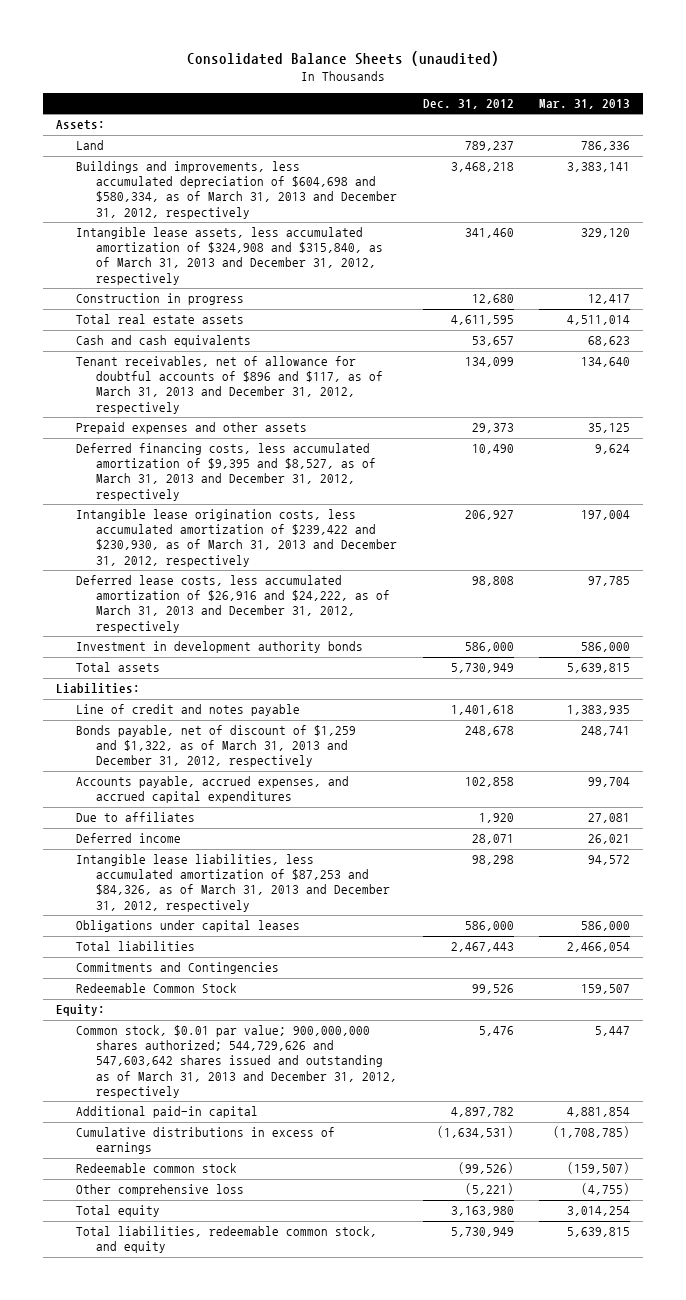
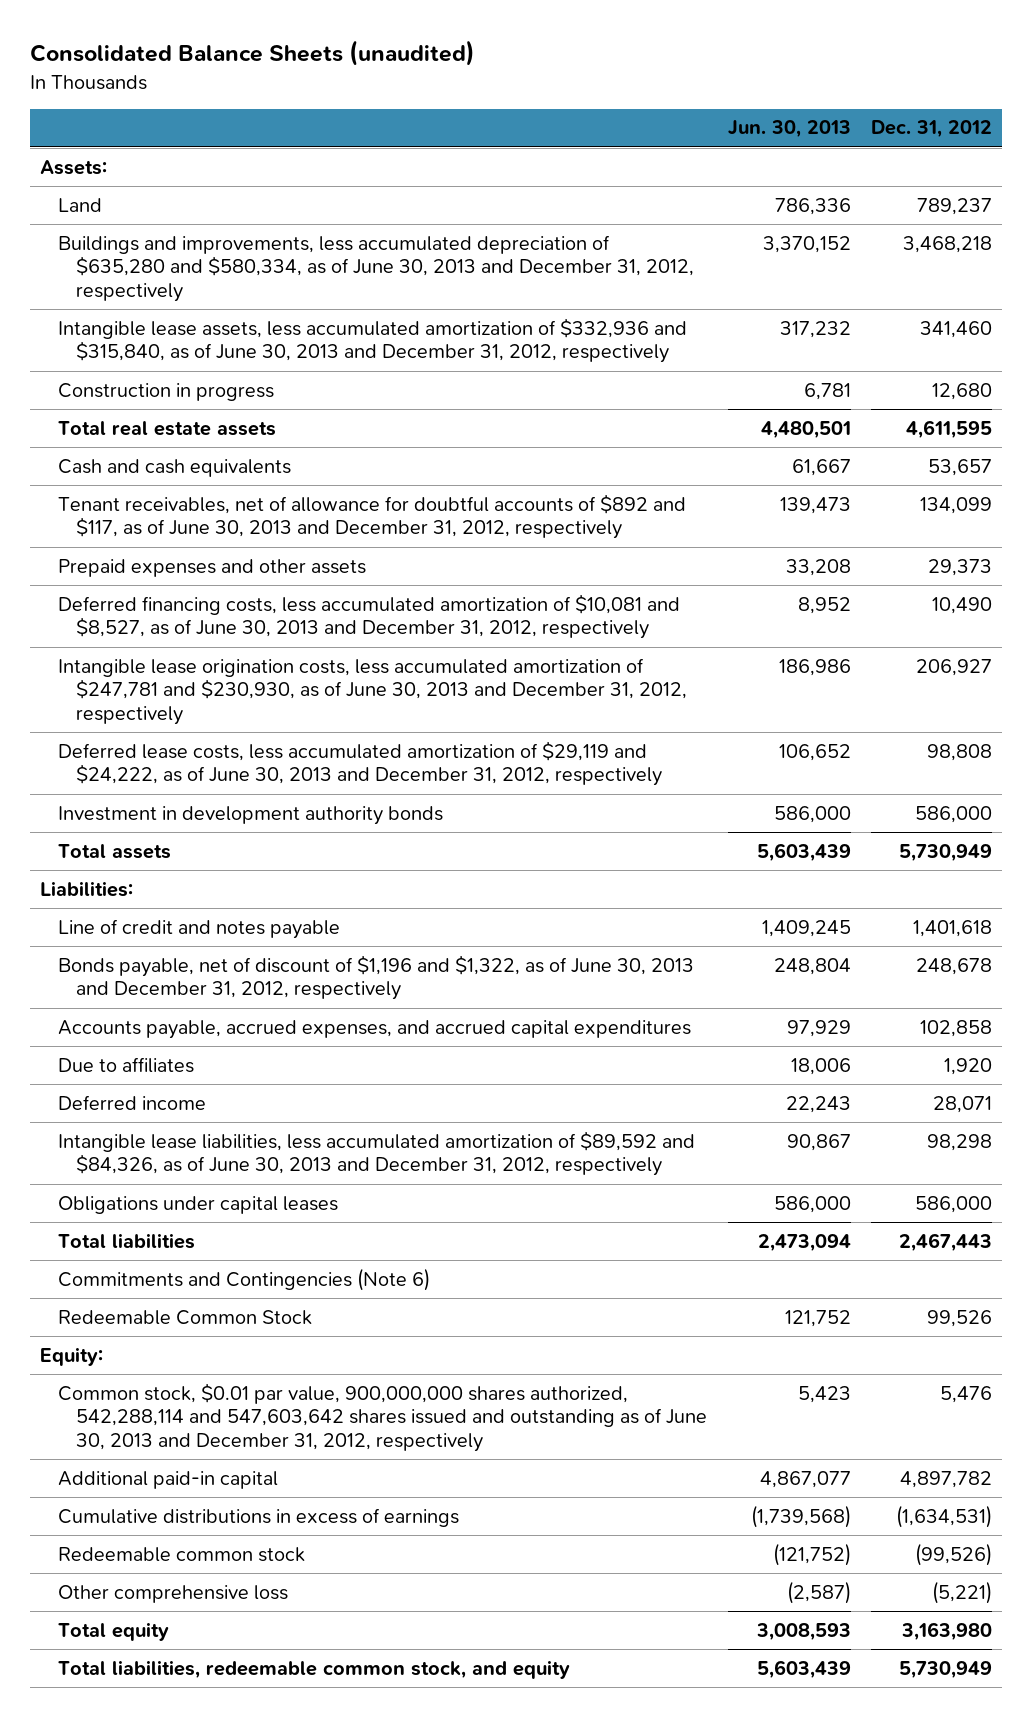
- | Dec. 31, 2012 | Mar. 31, 2013
+ | Jun. 30, 2013 | Dec. 31, 2012
- Buildings and improvements, less accumulated depreciation of $604,698 and $580,334, as of March 31, 2013 and December 31, 2012, respectively | 3,468,218 | 3,383,141
- Intangible lease assets, less accumulated amortization of $324,908 and $315,840, as of March 31, 2013 and December 31, 2012, respectively | 341,460 | 329,120
+ Buildings and improvements, less accumulated depreciation of $635,280 and $580,334, as of June 30, 2013 and December 31, 2012, respectively | 3,370,152 | 3,468,218
+ Intangible lease assets, less accumulated amortization of $332,936 and $315,840, as of June 30, 2013 and December 31, 2012, respectively | 317,232 | 341,460
- Tenant receivables, net of allowance for doubtful accounts of $896 and $117, as of March 31, 2013 and December 31, 2012, respectively | 134,099 | 134,640
+ Tenant receivables, net of allowance for doubtful accounts of $892 and $117, as of June 30, 2013 and December 31, 2012, respectively | 139,473 | 134,099
- Deferred financing costs, less accumulated amortization of $9,395 and $8,527, as of March 31, 2013 and December 31, 2012, respectively | 10,490 | 9,624
- Intangible lease origination costs, less accumulated amortization of $239,422 and $230,930, as of March 31, 2013 and December 31, 2012, respectively | 206,927 | 197,004
- Deferred lease costs, less accumulated amortization of $26,916 and $24,222, as of March 31, 2013 and December 31, 2012, respectively | 98,808 | 97,785
+ Deferred financing costs, less accumulated amortization of $10,081 and $8,527, as of June 30, 2013 and December 31, 2012, respectively | 8,952 | 10,490
+ Intangible lease origination costs, less accumulated amortization of $247,781 and $230,930, as of June 30, 2013 and December 31, 2012, respectively | 186,986 | 206,927
+ Deferred lease costs, less accumulated amortization of $29,119 and $24,222, as of June 30, 2013 and December 31, 2012, respectively | 106,652 | 98,808
- Bonds payable, net of discount of $1,259 and $1,322, as of March 31, 2013 and December 31, 2012, respectively | 248,678 | 248,741
+ Bonds payable, net of discount of $1,196 and $1,322, as of June 30, 2013 and December 31, 2012, respectively | 248,804 | 248,678
- Intangible lease liabilities, less accumulated amortization of $87,253 and $84,326, as of March 31, 2013 and December 31, 2012, respectively | 98,298 | 94,572
+ Intangible lease liabilities, less accumulated amortization of $89,592 and $84,326, as of June 30, 2013 and December 31, 2012, respectively | 90,867 | 98,298
- Commitments and Contingencies
+ Commitments and Contingencies (Note 6)
- Common stock, $0.01 par value; 900,000,000 shares authorized; 544,729,626 and 547,603,642 shares issued and outstanding as of March 31, 2013 and December 31, 2012, respectively | 5,476 | 5,447
+ Common stock, $0.01 par value, 900,000,000 shares authorized, 542,288,114 and 547,603,642 shares issued and outstanding as of June 30, 2013 and December 31, 2012, respectively | 5,423 | 5,476

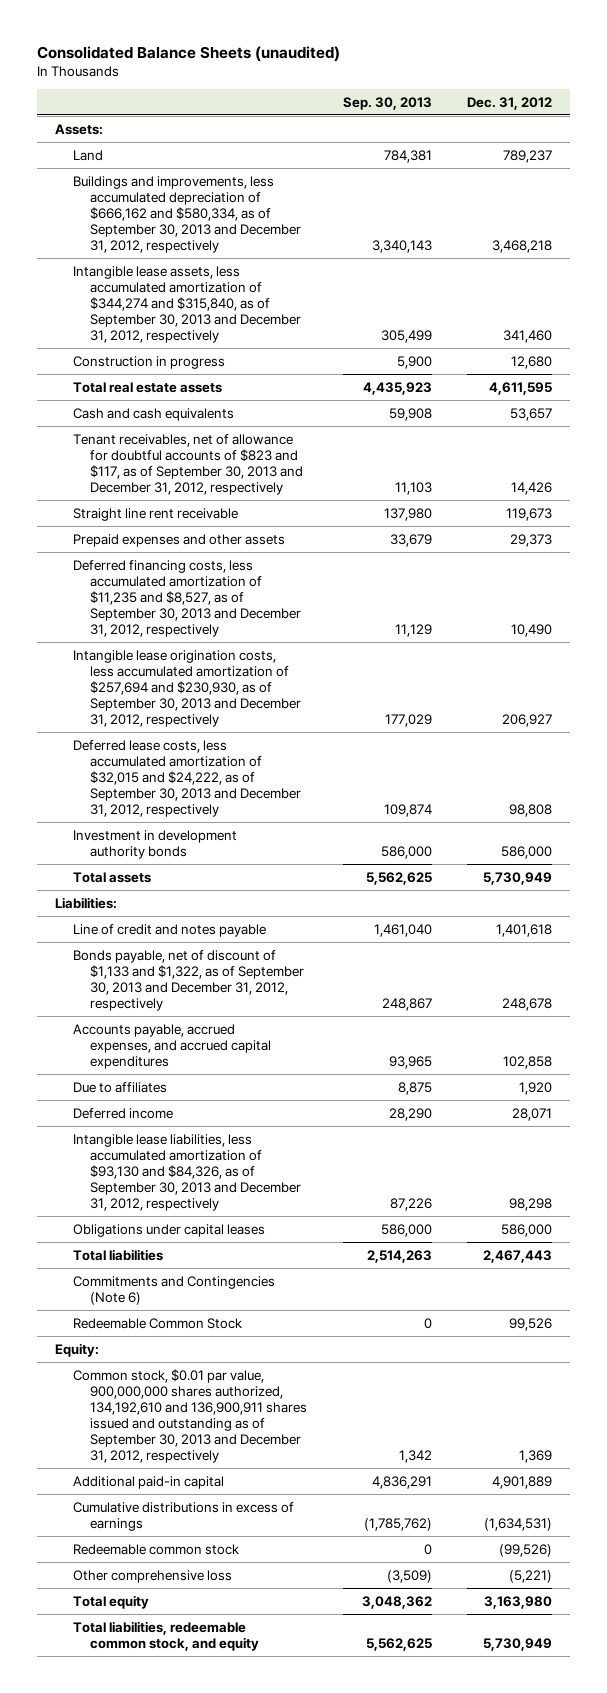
- | Jun. 30, 2013 | Dec. 31, 2012
+ | Sep. 30, 2013 | Dec. 31, 2012
- Buildings and improvements, less accumulated depreciation of $635,280 and $580,334, as of June 30, 2013 and December 31, 2012, respectively | 3,370,152 | 3,468,218
- Intangible lease assets, less accumulated amortization of $332,936 and $315,840, as of June 30, 2013 and December 31, 2012, respectively | 317,232 | 341,460
+ Buildings and improvements, less accumulated depreciation of $666,162 and $580,334, as of September 30, 2013 and December 31, 2012, respectively | 3,340,143 | 3,468,218
+ Intangible lease assets, less accumulated amortization of $344,274 and $315,840, as of September 30, 2013 and December 31, 2012, respectively | 305,499 | 341,460
- Tenant receivables, net of allowance for doubtful accounts of $892 and $117, as of June 30, 2013 and December 31, 2012, respectively | 139,473 | 134,099
+ Tenant receivables, net of allowance for doubtful accounts of $823 and $117, as of September 30, 2013 and December 31, 2012, respectively | 11,103 | 14,426
+ Straight line rent receivable | 137,980 | 119,673
- Deferred financing costs, less accumulated amortization of $10,081 and $8,527, as of June 30, 2013 and December 31, 2012, respectively | 8,952 | 10,490
- Intangible lease origination costs, less accumulated amortization of $247,781 and $230,930, as of June 30, 2013 and December 31, 2012, respectively | 186,986 | 206,927
- Deferred lease costs, less accumulated amortization of $29,119 and $24,222, as of June 30, 2013 and December 31, 2012, respectively | 106,652 | 98,808
+ Deferred financing costs, less accumulated amortization of $11,235 and $8,527, as of September 30, 2013 and December 31, 2012, respectively | 11,129 | 10,490
+ Intangible lease origination costs, less accumulated amortization of $257,694 and $230,930, as of September 30, 2013 and December 31, 2012, respectively | 177,029 | 206,927
+ Deferred lease costs, less accumulated amortization of $32,015 and $24,222, as of September 30, 2013 and December 31, 2012, respectively | 109,874 | 98,808
- Bonds payable, net of discount of $1,196 and $1,322, as of June 30, 2013 and December 31, 2012, respectively | 248,804 | 248,678
+ Bonds payable, net of discount of $1,133 and $1,322, as of September 30, 2013 and December 31, 2012, respectively | 248,867 | 248,678
- Intangible lease liabilities, less accumulated amortization of $89,592 and $84,326, as of June 30, 2013 and December 31, 2012, respectively | 90,867 | 98,298
+ Intangible lease liabilities, less accumulated amortization of $93,130 and $84,326, as of September 30, 2013 and December 31, 2012, respectively | 87,226 | 98,298
- Common stock, $0.01 par value, 900,000,000 shares authorized, 542,288,114 and 547,603,642 shares issued and outstanding as of June 30, 2013 and December 31, 2012, respectively | 5,423 | 5,476
- Additional paid-in capital | 4,867,077 | 4,897,782
+ Common stock, $0.01 par value, 900,000,000 shares authorized, 134,192,610 and 136,900,911 shares issued and outstanding as of September 30, 2013 and December 31, 2012, respectively | 1,342 | 1,369
+ Additional paid-in capital | 4,836,291 | 4,901,889

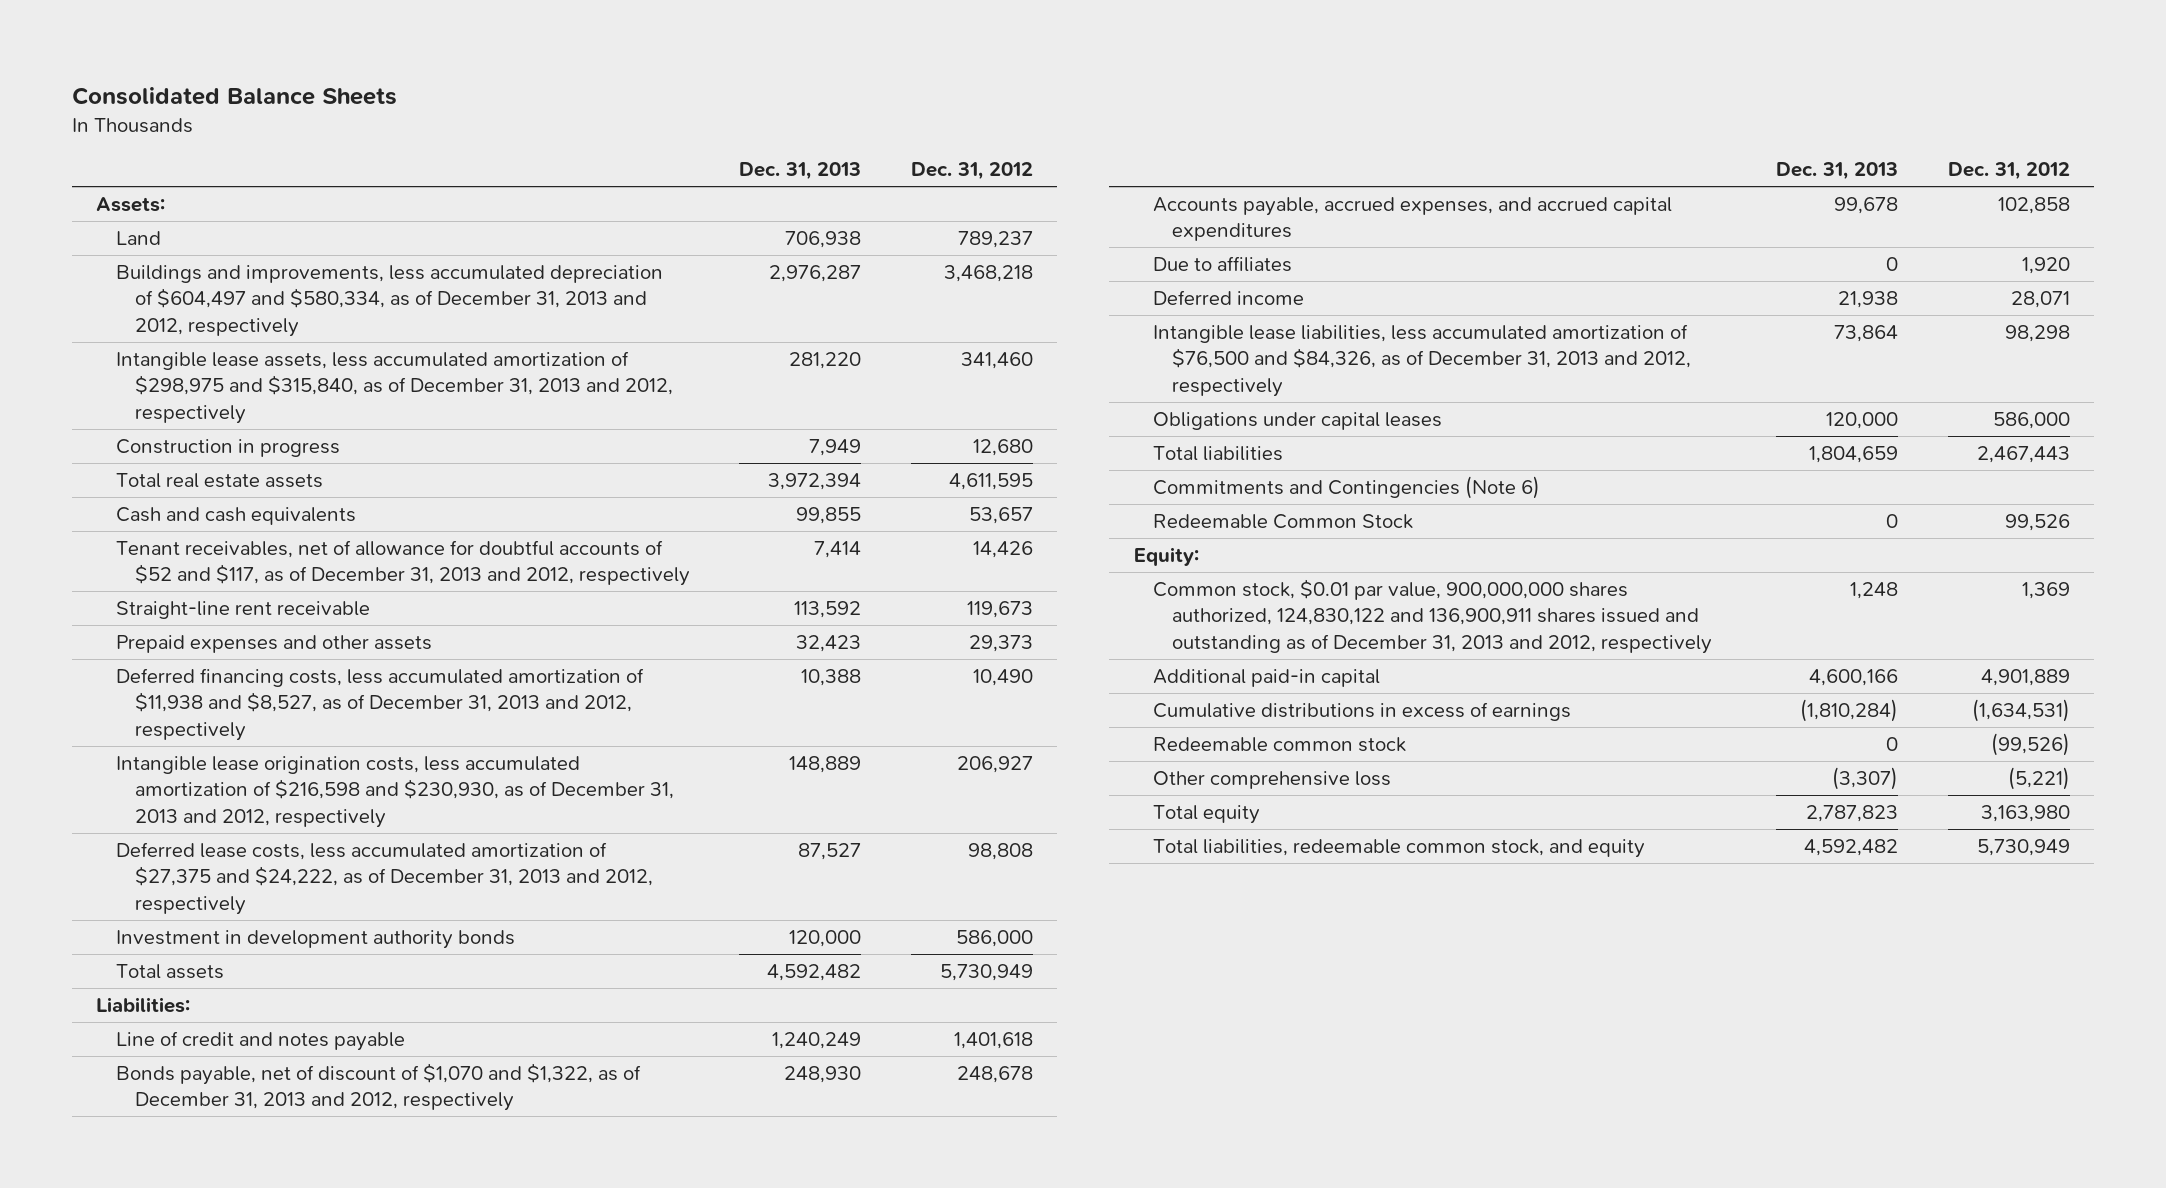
- Consolidated Balance Sheets (unaudited)
+ Consolidated Balance Sheets
- | Sep. 30, 2013 | Dec. 31, 2012
+ | Dec. 31, 2013 | Dec. 31, 2012
- Buildings and improvements, less accumulated depreciation of $666,162 and $580,334, as of September 30, 2013 and December 31, 2012, respectively | 3,340,143 | 3,468,218
- Intangible lease assets, less accumulated amortization of $344,274 and $315,840, as of September 30, 2013 and December 31, 2012, respectively | 305,499 | 341,460
+ Buildings and improvements, less accumulated depreciation of $604,497 and $580,334, as of December 31, 2013 and 2012, respectively | 2,976,287 | 3,468,218
+ Intangible lease assets, less accumulated amortization of $298,975 and $315,840, as of December 31, 2013 and 2012, respectively | 281,220 | 341,460
- Tenant receivables, net of allowance for doubtful accounts of $823 and $117, as of September 30, 2013 and December 31, 2012, respectively | 11,103 | 14,426
- Straight line rent receivable | 137,980 | 119,673
+ Tenant receivables, net of allowance for doubtful accounts of $52 and $117, as of December 31, 2013 and 2012, respectively | 7,414 | 14,426
+ Straight-line rent receivable | 113,592 | 119,673
- Deferred financing costs, less accumulated amortization of $11,235 and $8,527, as of September 30, 2013 and December 31, 2012, respectively | 11,129 | 10,490
- Intangible lease origination costs, less accumulated amortization of $257,694 and $230,930, as of September 30, 2013 and December 31, 2012, respectively | 177,029 | 206,927
- Deferred lease costs, less accumulated amortization of $32,015 and $24,222, as of September 30, 2013 and December 31, 2012, respectively | 109,874 | 98,808
+ Deferred financing costs, less accumulated amortization of $11,938 and $8,527, as of December 31, 2013 and 2012, respectively | 10,388 | 10,490
+ Intangible lease origination costs, less accumulated amortization of $216,598 and $230,930, as of December 31, 2013 and 2012, respectively | 148,889 | 206,927
+ Deferred lease costs, less accumulated amortization of $27,375 and $24,222, as of December 31, 2013 and 2012, respectively | 87,527 | 98,808
- Bonds payable, net of discount of $1,133 and $1,322, as of September 30, 2013 and December 31, 2012, respectively | 248,867 | 248,678
+ Bonds payable, net of discount of $1,070 and $1,322, as of December 31, 2013 and 2012, respectively | 248,930 | 248,678
- Intangible lease liabilities, less accumulated amortization of $93,130 and $84,326, as of September 30, 2013 and December 31, 2012, respectively | 87,226 | 98,298
+ Intangible lease liabilities, less accumulated amortization of $76,500 and $84,326, as of December 31, 2013 and 2012, respectively | 73,864 | 98,298
- Common stock, $0.01 par value, 900,000,000 shares authorized, 134,192,610 and 136,900,911 shares issued and outstanding as of September 30, 2013 and December 31, 2012, respectively | 1,342 | 1,369
+ Common stock, $0.01 par value, 900,000,000 shares authorized, 124,830,122 and 136,900,911 shares issued and outstanding as of December 31, 2013 and 2012, respectively | 1,248 | 1,369

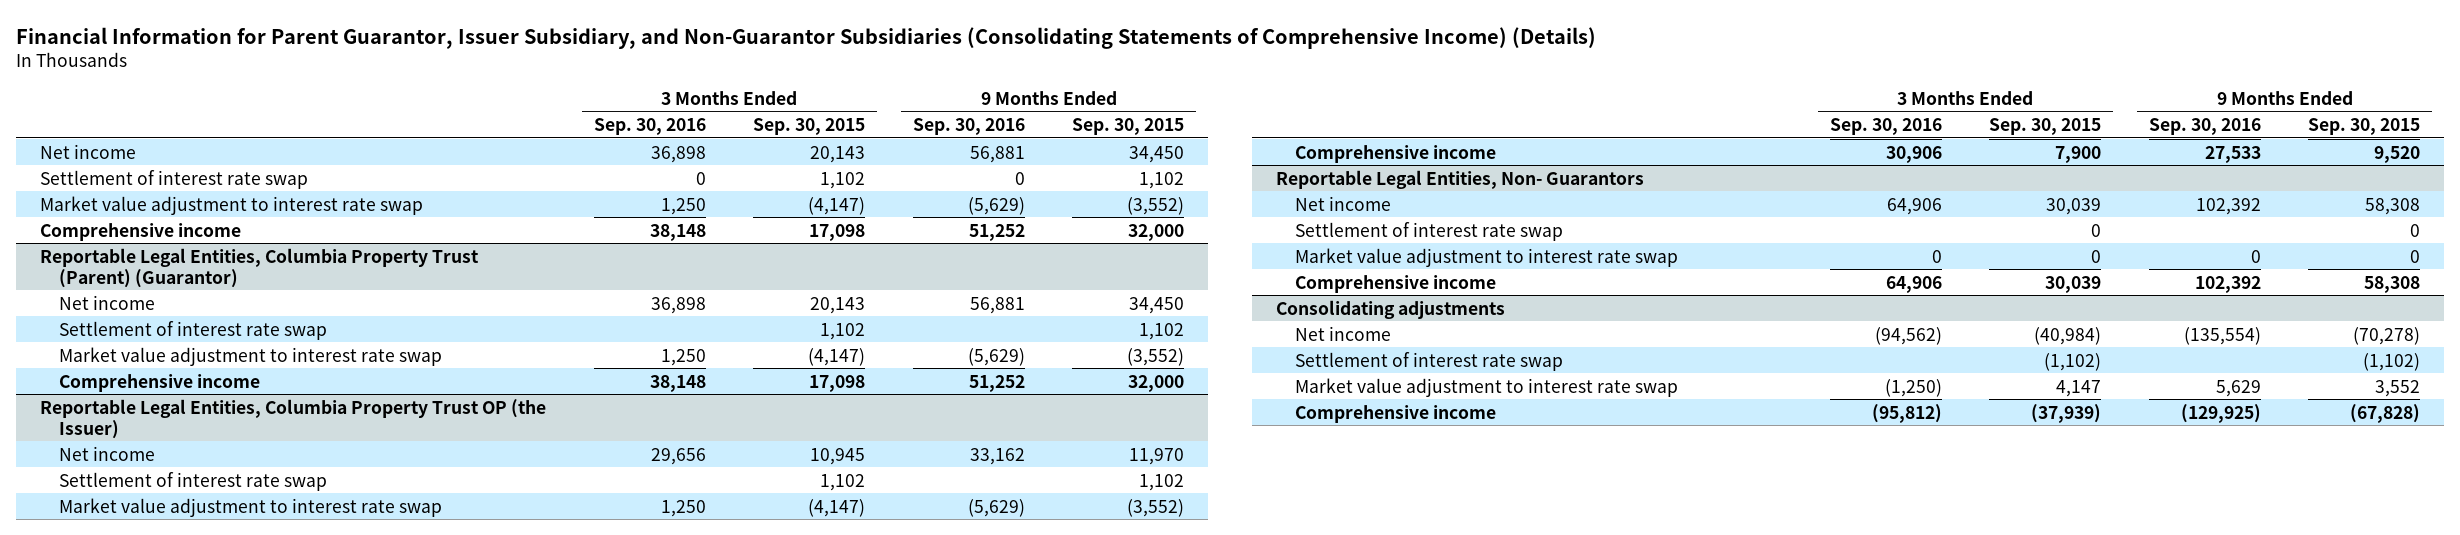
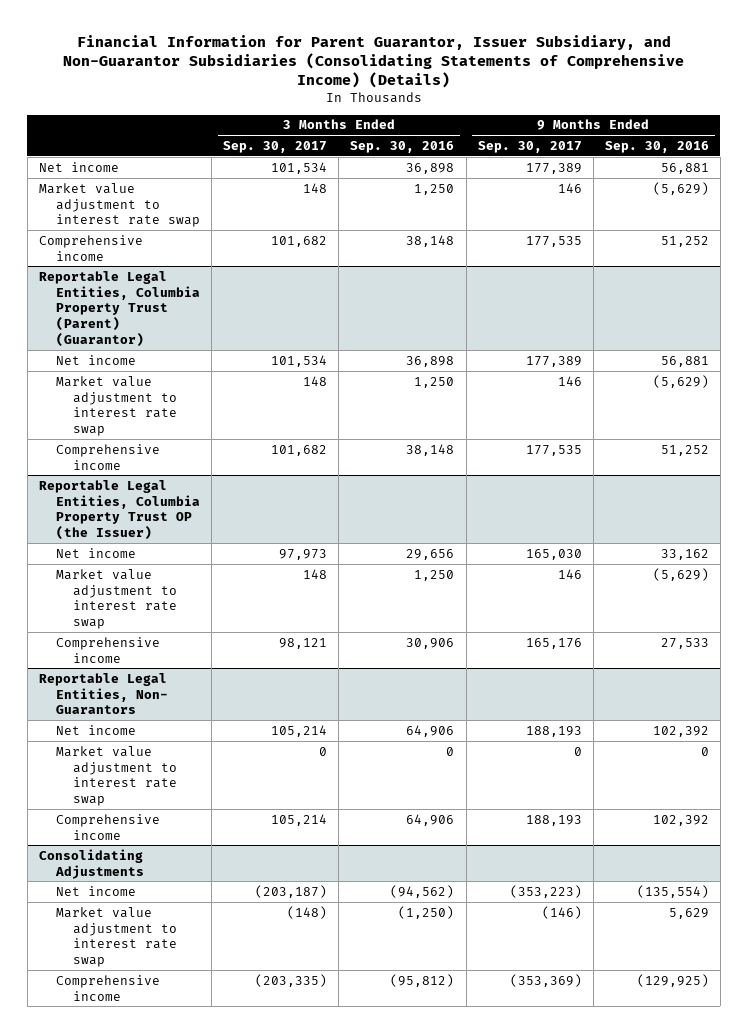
- | 3 Months Ended Sep. 30, 2016 | 3 Months Ended Sep. 30, 2015 | 9 Months Ended Sep. 30, 2016 | 9 Months Ended Sep. 30, 2015
+ | 3 Months Ended Sep. 30, 2017 | 3 Months Ended Sep. 30, 2016 | 9 Months Ended Sep. 30, 2017 | 9 Months Ended Sep. 30, 2016
- Settlement of interest rate swap | 0 | 1,102 | 0 | 1,102
@ Reportable Legal Entities, Columbia Property Trust (Parent) (Guarantor)
- Settlement of interest rate swap | | 1,102 | | 1,102
@ Reportable Legal Entities, Columbia Property Trust OP (the Issuer)
- Settlement of interest rate swap | | 1,102 | | 1,102
@ Reportable Legal Entities, Non- Guarantors
- Settlement of interest rate swap | | 0 | | 0
- Consolidating adjustments
+ Consolidating Adjustments
- Settlement of interest rate swap | | (1,102) | | (1,102)

